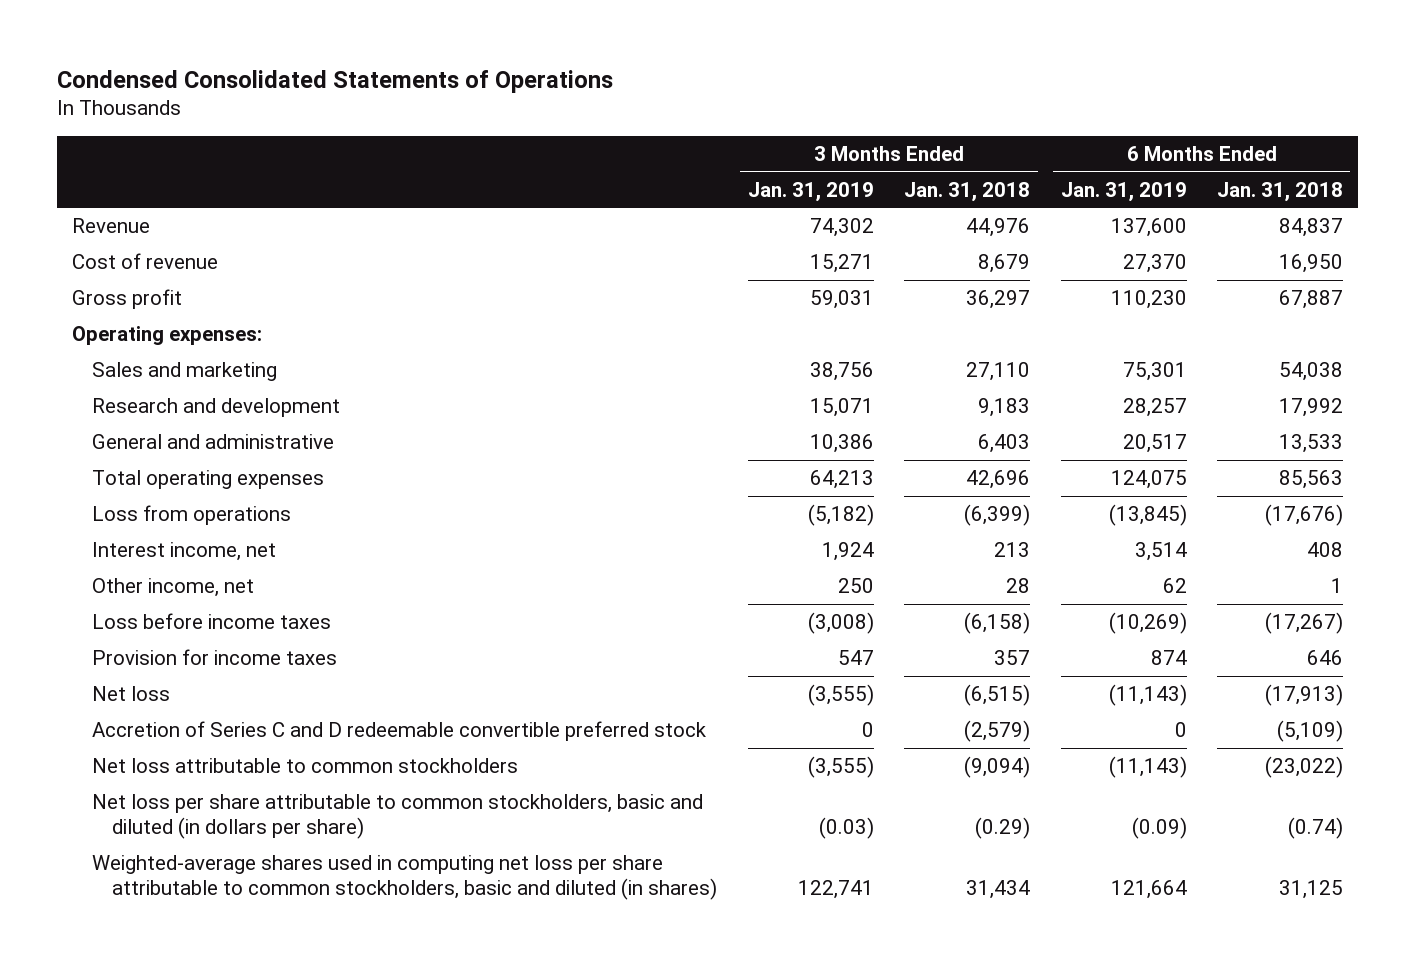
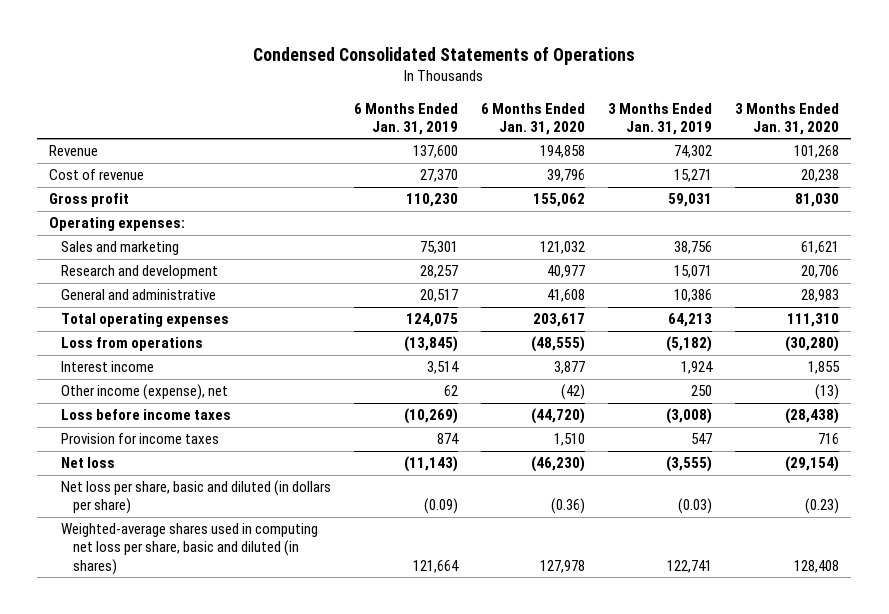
- | 3 Months Ended Jan. 31, 2019 | 3 Months Ended Jan. 31, 2018 | 6 Months Ended Jan. 31, 2019 | 6 Months Ended Jan. 31, 2018
+ | 6 Months Ended Jan. 31, 2019 | 6 Months Ended Jan. 31, 2020 | 3 Months Ended Jan. 31, 2019 | 3 Months Ended Jan. 31, 2020
- Interest income, net | 1,924 | 213 | 3,514 | 408
- Other income, net | 250 | 28 | 62 | 1
+ Interest income | 3,514 | 3,877 | 1,924 | 1,855
+ Other income (expense), net | 62 | (42) | 250 | (13)
- Accretion of Series C and D redeemable convertible preferred stock | 0 | (2,579) | 0 | (5,109)
- Net loss attributable to common stockholders | (3,555) | (9,094) | (11,143) | (23,022)
- Net loss per share attributable to common stockholders, basic and diluted (in dollars per share) | (0.03) | (0.29) | (0.09) | (0.74)
- Weighted-average shares used in computing net loss per share attributable to common stockholders, basic and diluted (in shares) | 122,741 | 31,434 | 121,664 | 31,125
+ Net loss per share, basic and diluted (in dollars per share) | (0.09) | (0.36) | (0.03) | (0.23)
+ Weighted-average shares used in computing net loss per share, basic and diluted (in shares) | 121,664 | 127,978 | 122,741 | 128,408

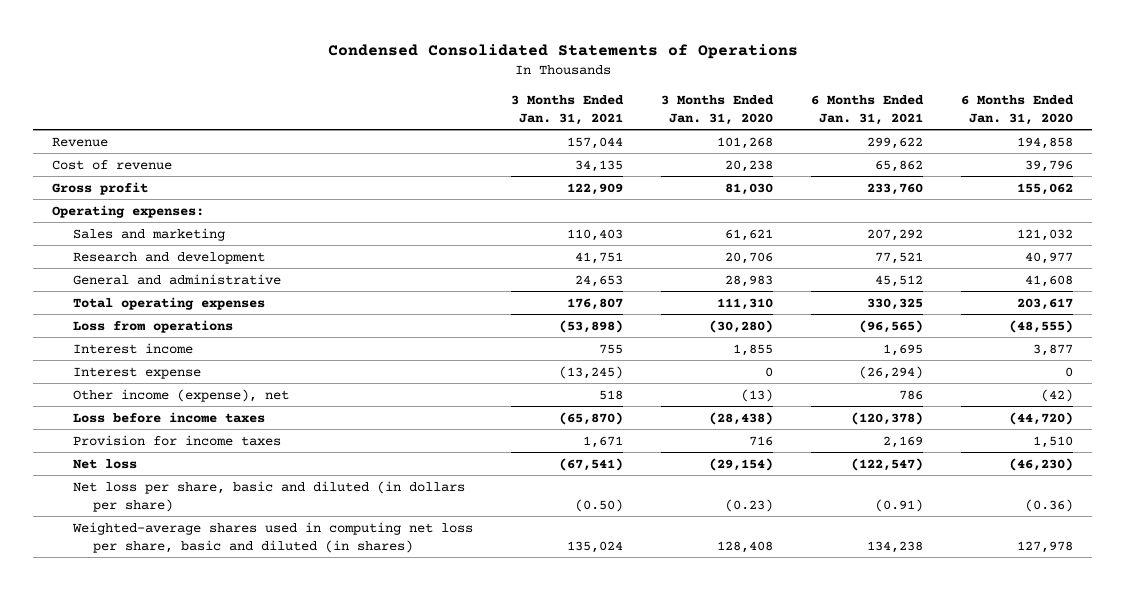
- | 6 Months Ended Jan. 31, 2019 | 6 Months Ended Jan. 31, 2020 | 3 Months Ended Jan. 31, 2019 | 3 Months Ended Jan. 31, 2020
+ | 3 Months Ended Jan. 31, 2021 | 3 Months Ended Jan. 31, 2020 | 6 Months Ended Jan. 31, 2021 | 6 Months Ended Jan. 31, 2020
+ Interest expense | (13,245) | 0 | (26,294) | 0

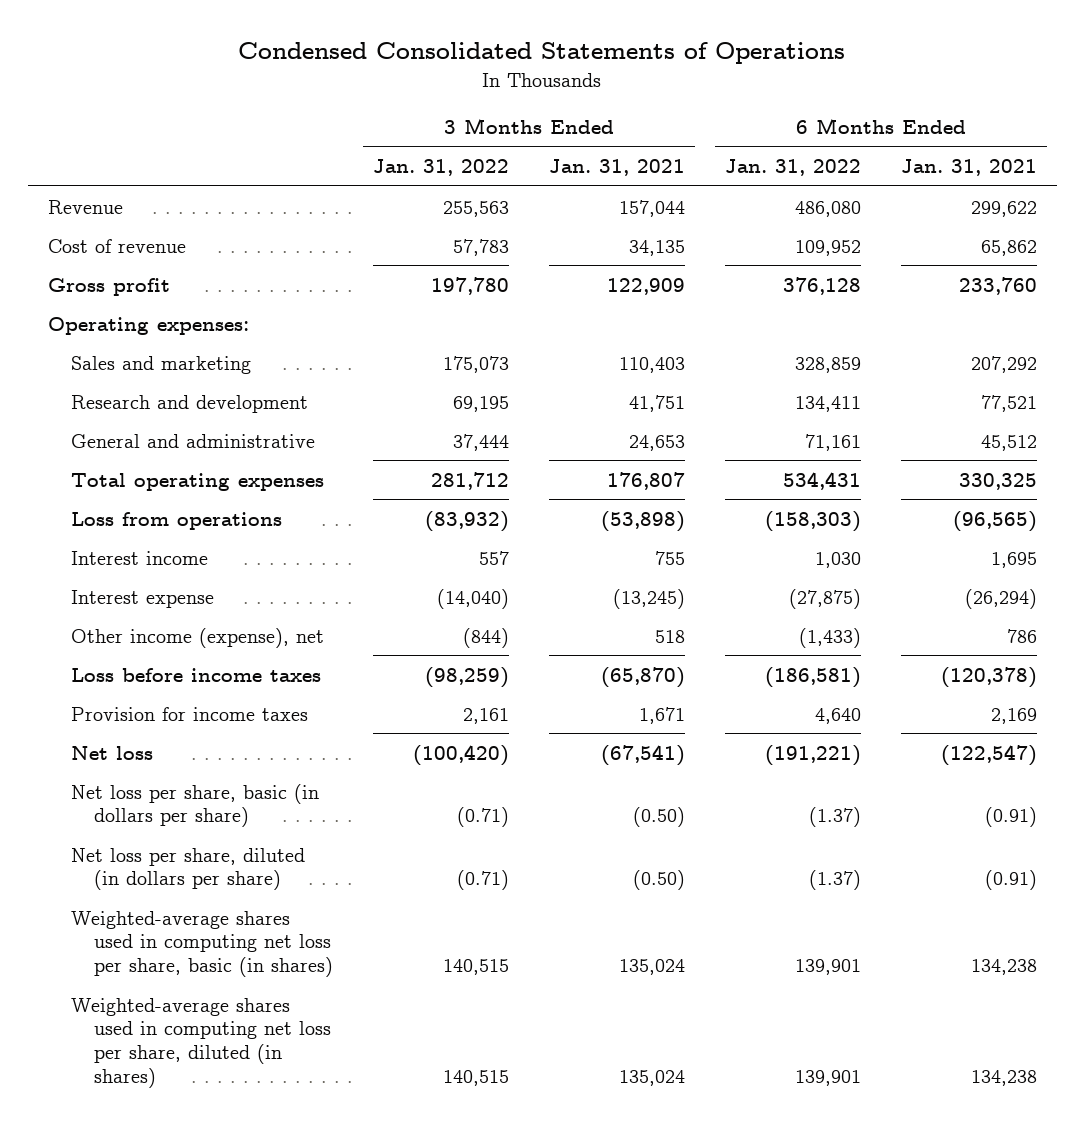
- | 3 Months Ended Jan. 31, 2021 | 3 Months Ended Jan. 31, 2020 | 6 Months Ended Jan. 31, 2021 | 6 Months Ended Jan. 31, 2020
+ | 3 Months Ended Jan. 31, 2022 | 3 Months Ended Jan. 31, 2021 | 6 Months Ended Jan. 31, 2022 | 6 Months Ended Jan. 31, 2021
- Net loss per share, basic and diluted (in dollars per share) | (0.50) | (0.23) | (0.91) | (0.36)
- Weighted-average shares used in computing net loss per share, basic and diluted (in shares) | 135,024 | 128,408 | 134,238 | 127,978
+ Net loss per share, basic (in dollars per share) | (0.71) | (0.50) | (1.37) | (0.91)
+ Net loss per share, diluted (in dollars per share) | (0.71) | (0.50) | (1.37) | (0.91)
+ Weighted-average shares used in computing net loss per share, basic (in shares) | 140,515 | 135,024 | 139,901 | 134,238
+ Weighted-average shares used in computing net loss per share, diluted (in shares) | 140,515 | 135,024 | 139,901 | 134,238

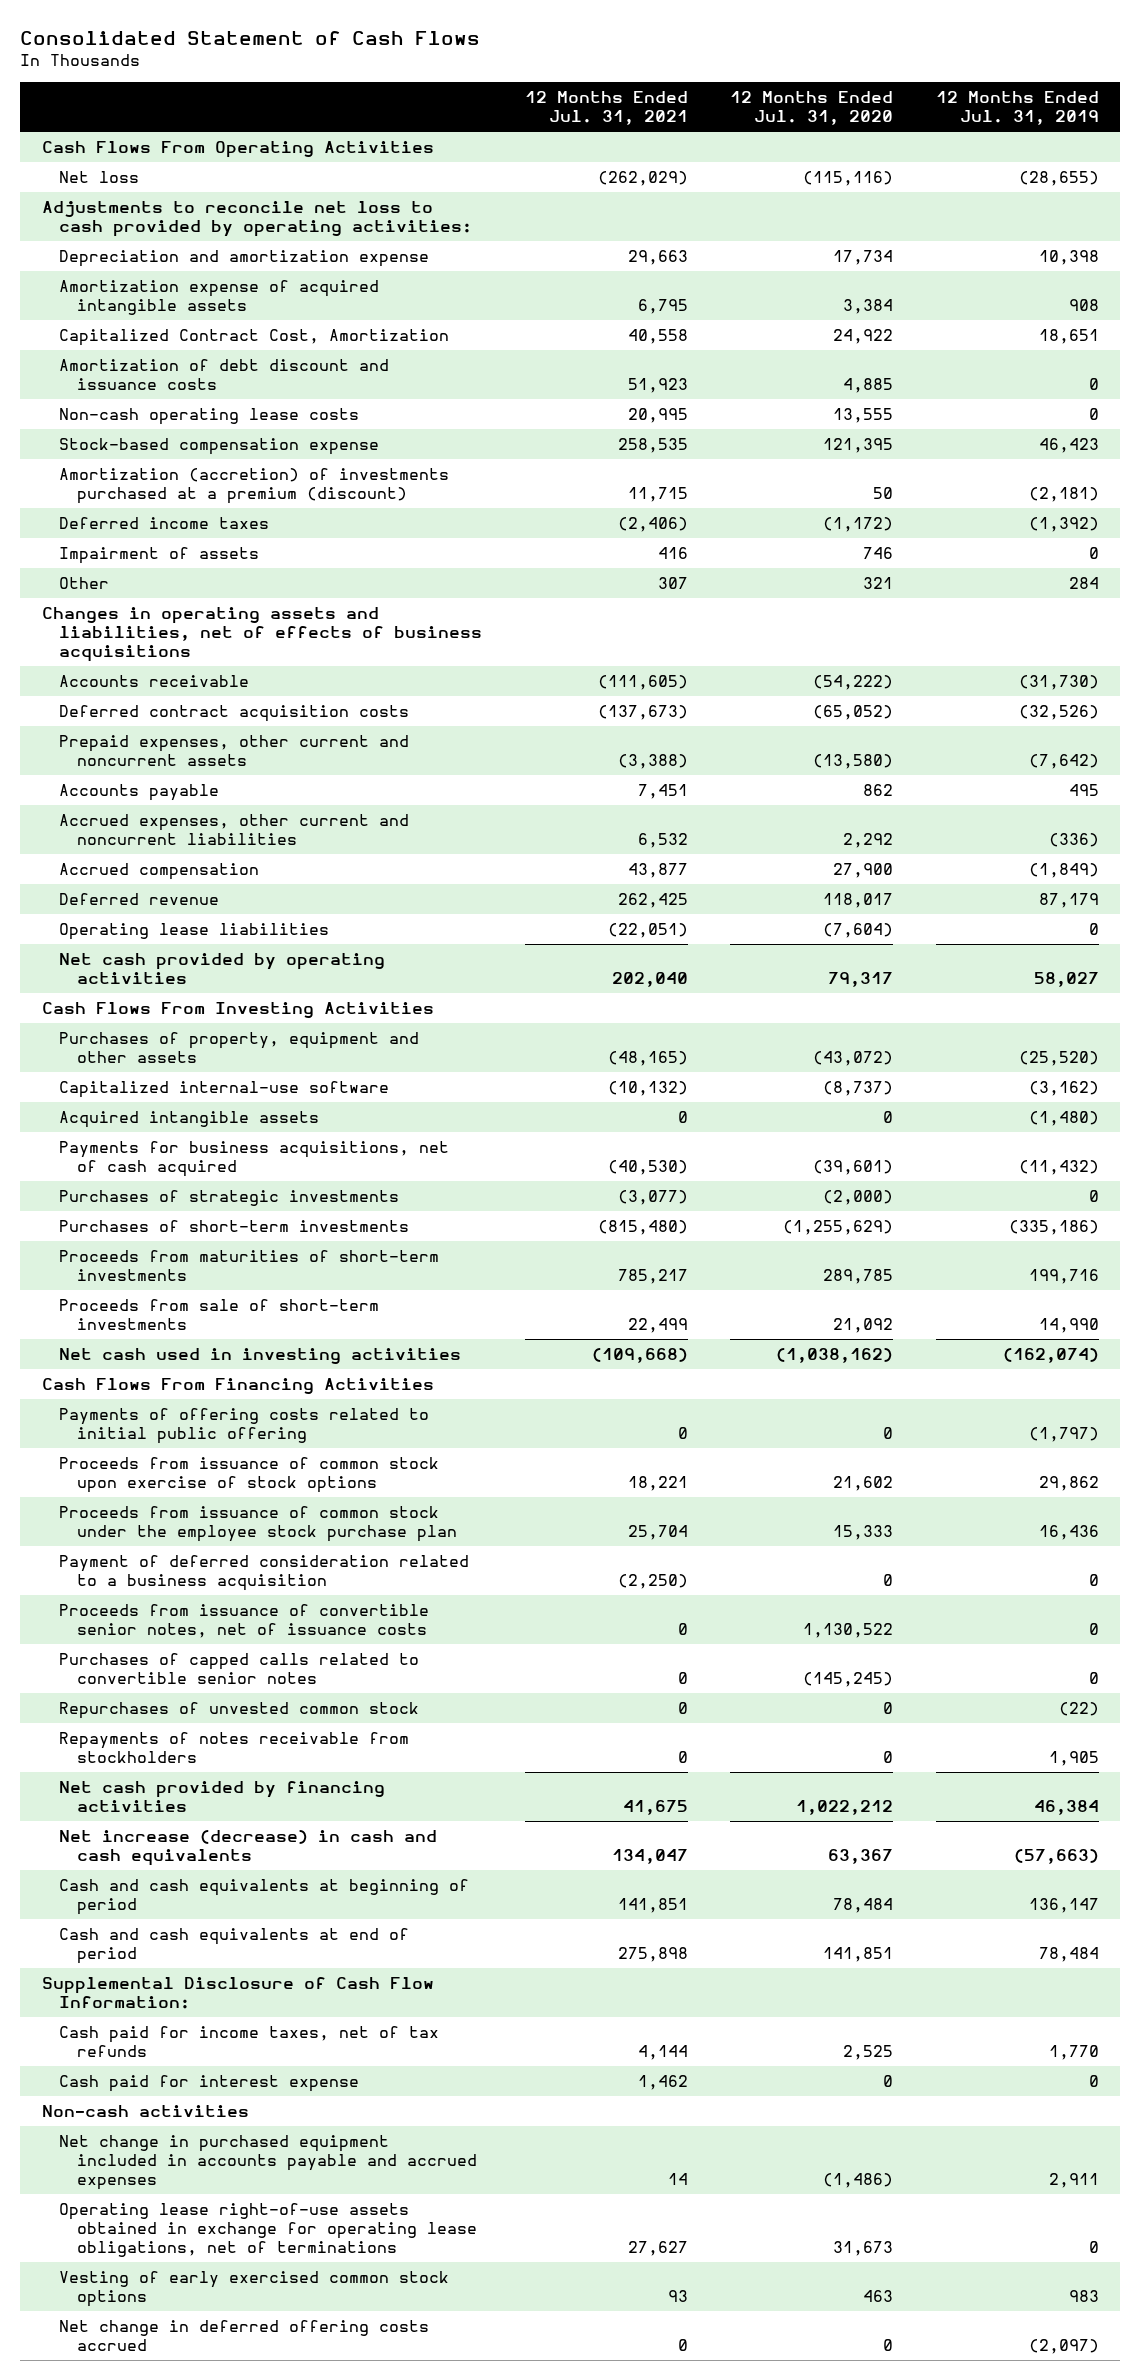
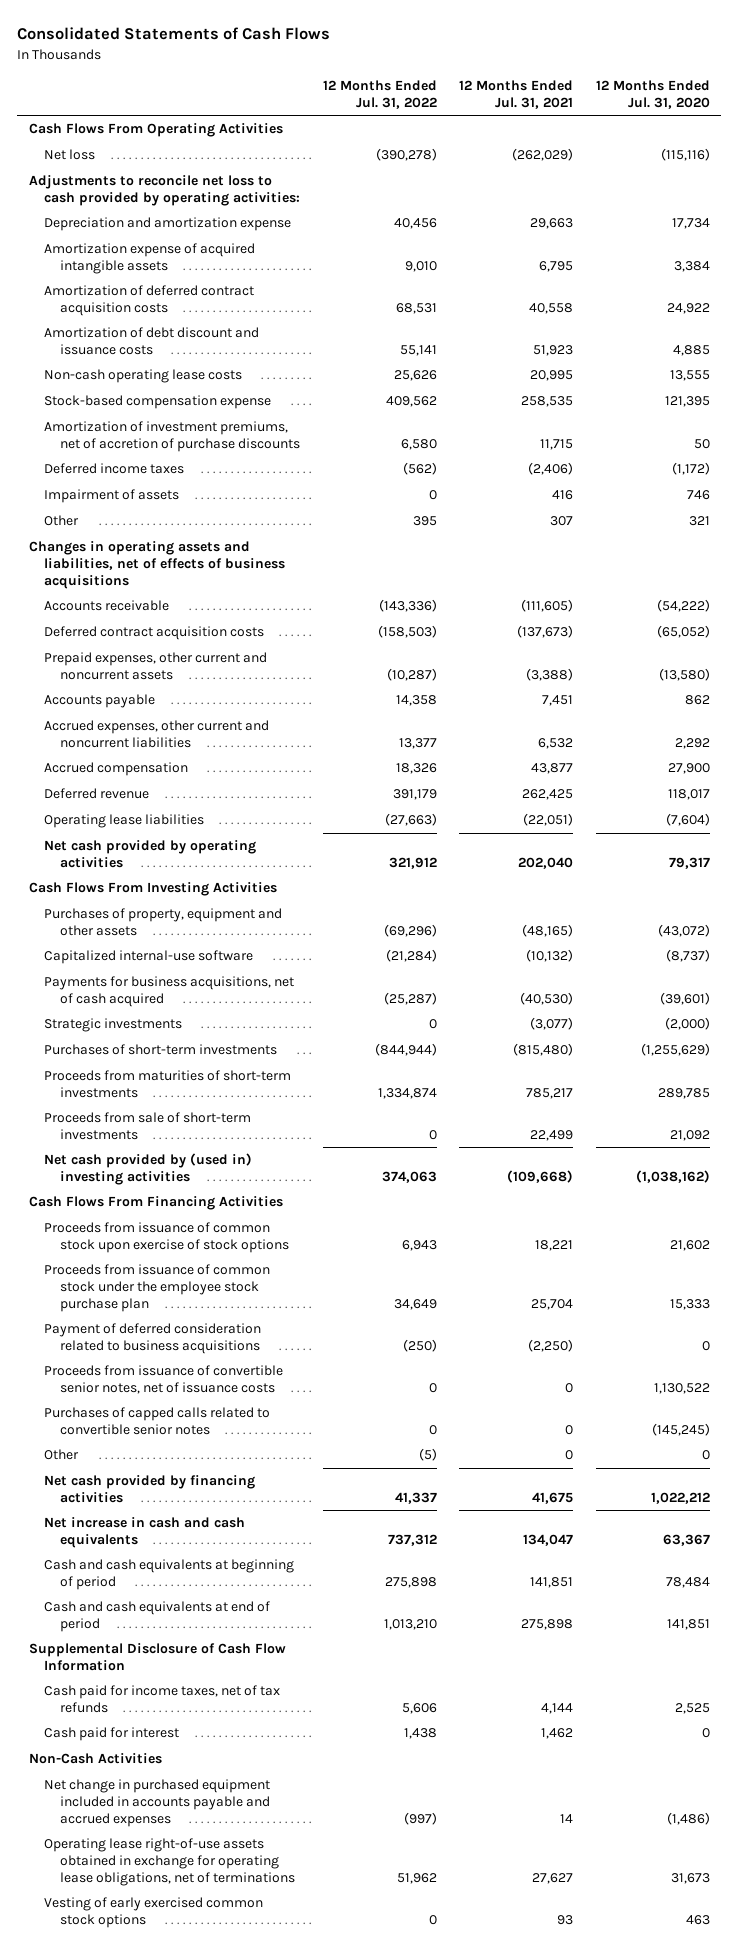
- Consolidated Statement of Cash Flows
+ Consolidated Statements of Cash Flows
- | 12 Months Ended Jul. 31, 2021 | 12 Months Ended Jul. 31, 2020 | 12 Months Ended Jul. 31, 2019
+ | 12 Months Ended Jul. 31, 2022 | 12 Months Ended Jul. 31, 2021 | 12 Months Ended Jul. 31, 2020
- Capitalized Contract Cost, Amortization | 40,558 | 24,922 | 18,651
+ Amortization of deferred contract acquisition costs | 68,531 | 40,558 | 24,922
- Amortization (accretion) of investments purchased at a premium (discount) | 11,715 | 50 | (2,181)
+ Amortization of investment premiums, net of accretion of purchase discounts | 6,580 | 11,715 | 50
- Acquired intangible assets | 0 | 0 | (1,480)
- Purchases of strategic investments | (3,077) | (2,000) | 0
+ Strategic investments | 0 | (3,077) | (2,000)
- Net cash used in investing activities | (109,668) | (1,038,162) | (162,074)
+ Net cash provided by (used in) investing activities | 374,063 | (109,668) | (1,038,162)
- Payments of offering costs related to initial public offering | 0 | 0 | (1,797)
- Payment of deferred consideration related to a business acquisition | (2,250) | 0 | 0
+ Payment of deferred consideration related to business acquisitions | (250) | (2,250) | 0
- Repurchases of unvested common stock | 0 | 0 | (22)
- Repayments of notes receivable from stockholders | 0 | 0 | 1,905
+ Other | (5) | 0 | 0
- Net increase (decrease) in cash and cash equivalents | 134,047 | 63,367 | (57,663)
+ Net increase in cash and cash equivalents | 737,312 | 134,047 | 63,367
- Supplemental Disclosure of Cash Flow Information:
+ Supplemental Disclosure of Cash Flow Information
- Cash paid for interest expense | 1,462 | 0 | 0
- Non-cash activities
+ Cash paid for interest | 1,438 | 1,462 | 0
+ Non-Cash Activities
- Net change in deferred offering costs accrued | 0 | 0 | (2,097)

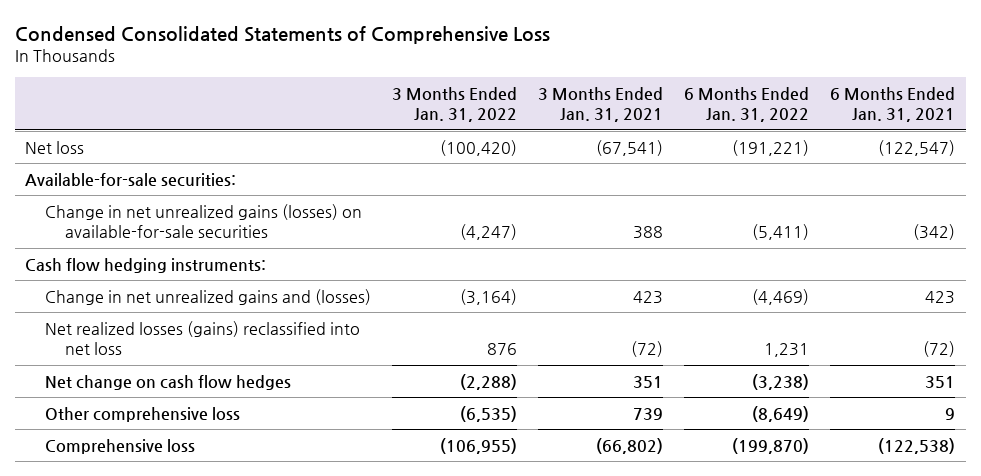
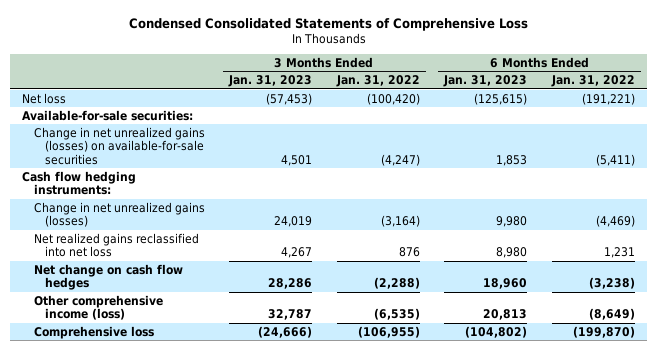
- | 3 Months Ended Jan. 31, 2022 | 3 Months Ended Jan. 31, 2021 | 6 Months Ended Jan. 31, 2022 | 6 Months Ended Jan. 31, 2021
+ | 3 Months Ended Jan. 31, 2023 | 3 Months Ended Jan. 31, 2022 | 6 Months Ended Jan. 31, 2023 | 6 Months Ended Jan. 31, 2022
- Change in net unrealized gains and (losses) | (3,164) | 423 | (4,469) | 423
- Net realized losses (gains) reclassified into net loss | 876 | (72) | 1,231 | (72)
+ Change in net unrealized gains (losses) | 24,019 | (3,164) | 9,980 | (4,469)
+ Net realized gains reclassified into net loss | 4,267 | 876 | 8,980 | 1,231
- Other comprehensive loss | (6,535) | 739 | (8,649) | 9
+ Other comprehensive income (loss) | 32,787 | (6,535) | 20,813 | (8,649)

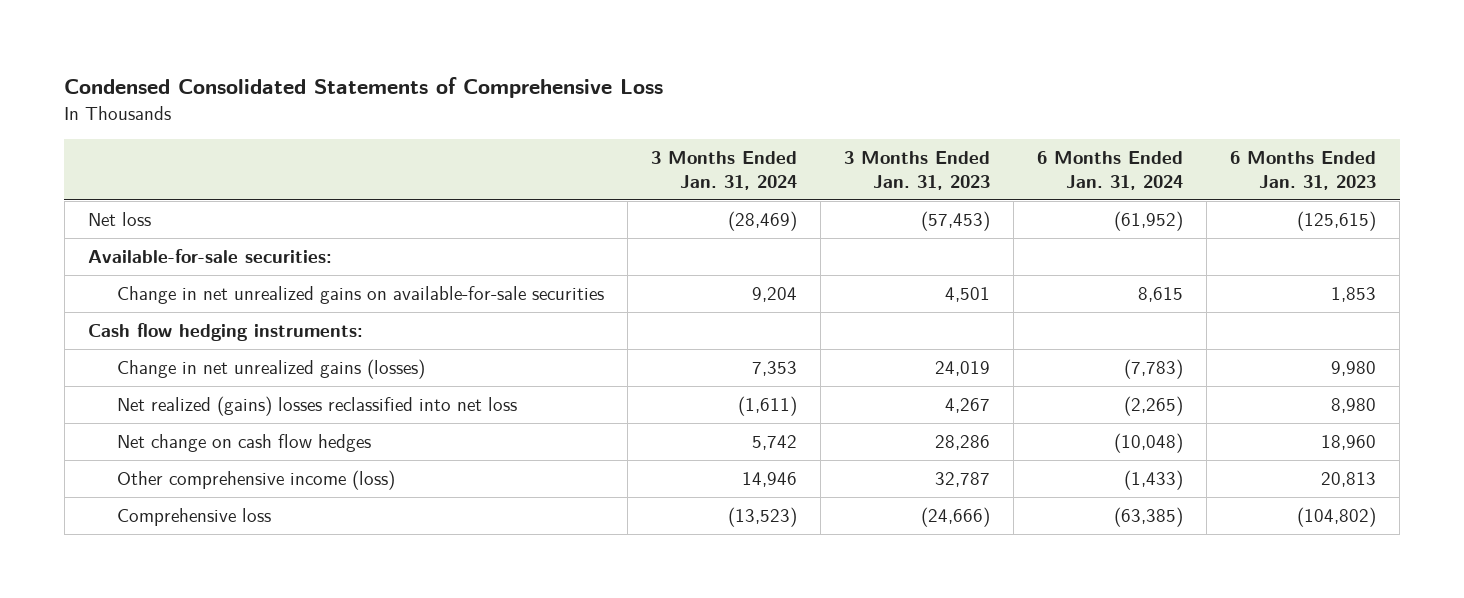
- | 3 Months Ended Jan. 31, 2023 | 3 Months Ended Jan. 31, 2022 | 6 Months Ended Jan. 31, 2023 | 6 Months Ended Jan. 31, 2022
+ | 3 Months Ended Jan. 31, 2024 | 3 Months Ended Jan. 31, 2023 | 6 Months Ended Jan. 31, 2024 | 6 Months Ended Jan. 31, 2023
- Change in net unrealized gains (losses) on available-for-sale securities | 4,501 | (4,247) | 1,853 | (5,411)
+ Change in net unrealized gains on available-for-sale securities | 9,204 | 4,501 | 8,615 | 1,853
- Net realized gains reclassified into net loss | 4,267 | 876 | 8,980 | 1,231
+ Net realized (gains) losses reclassified into net loss | (1,611) | 4,267 | (2,265) | 8,980

